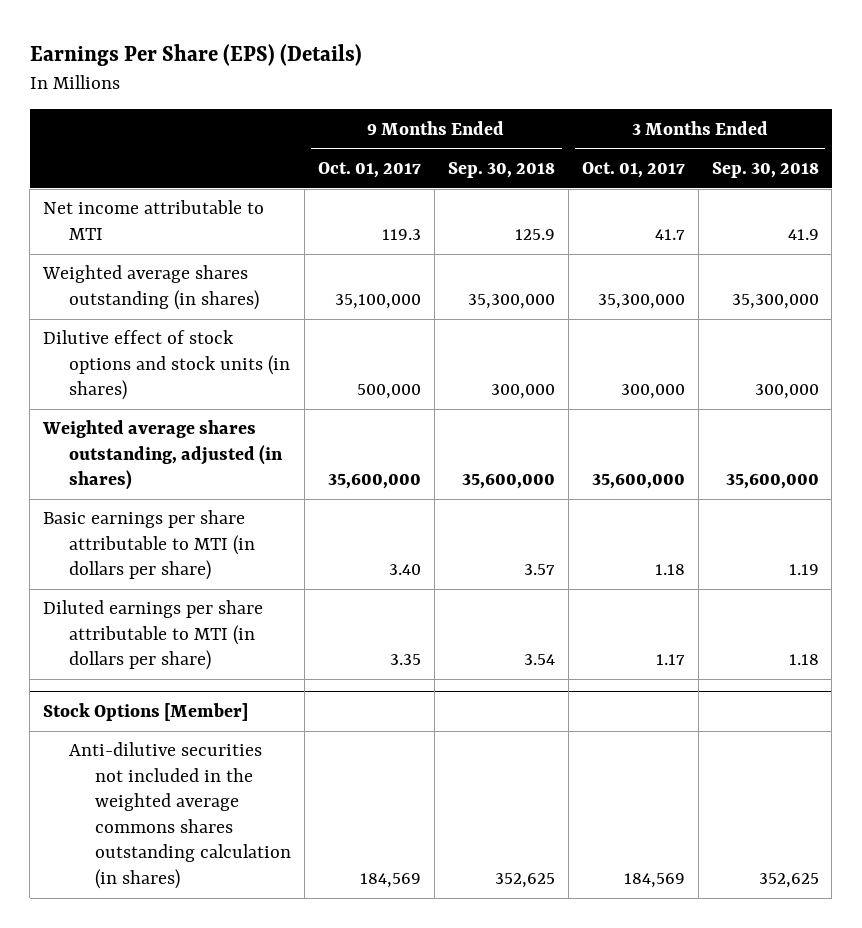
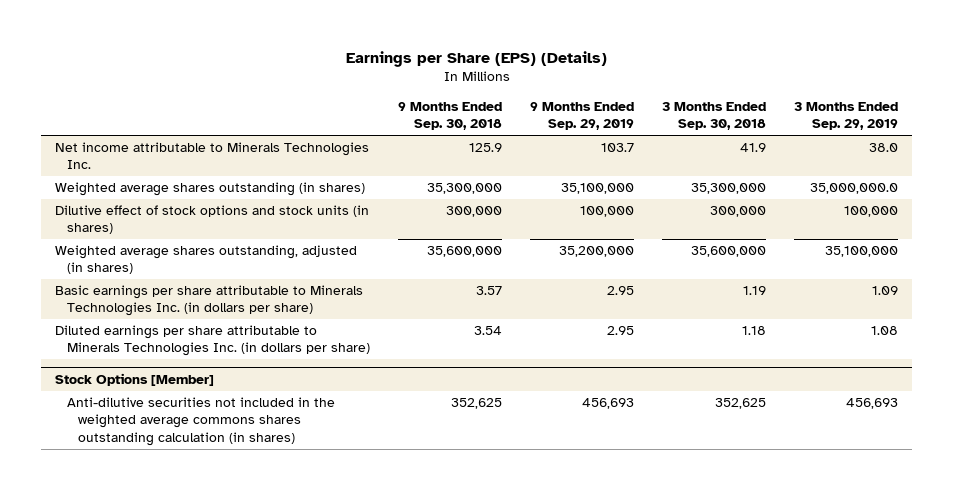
- Earnings Per Share (EPS) (Details)
+ Earnings per Share (EPS) (Details)
- | 9 Months Ended Oct. 01, 2017 | 9 Months Ended Sep. 30, 2018 | 3 Months Ended Oct. 01, 2017 | 3 Months Ended Sep. 30, 2018
+ | 9 Months Ended Sep. 30, 2018 | 9 Months Ended Sep. 29, 2019 | 3 Months Ended Sep. 30, 2018 | 3 Months Ended Sep. 29, 2019
- Net income attributable to MTI | 119.3 | 125.9 | 41.7 | 41.9
+ Net income attributable to Minerals Technologies Inc. | 125.9 | 103.7 | 41.9 | 38.0
- Basic earnings per share attributable to MTI (in dollars per share) | 3.40 | 3.57 | 1.18 | 1.19
- Diluted earnings per share attributable to MTI (in dollars per share) | 3.35 | 3.54 | 1.17 | 1.18
+ Basic earnings per share attributable to Minerals Technologies Inc. (in dollars per share) | 3.57 | 2.95 | 1.19 | 1.09
+ Diluted earnings per share attributable to Minerals Technologies Inc. (in dollars per share) | 3.54 | 2.95 | 1.18 | 1.08

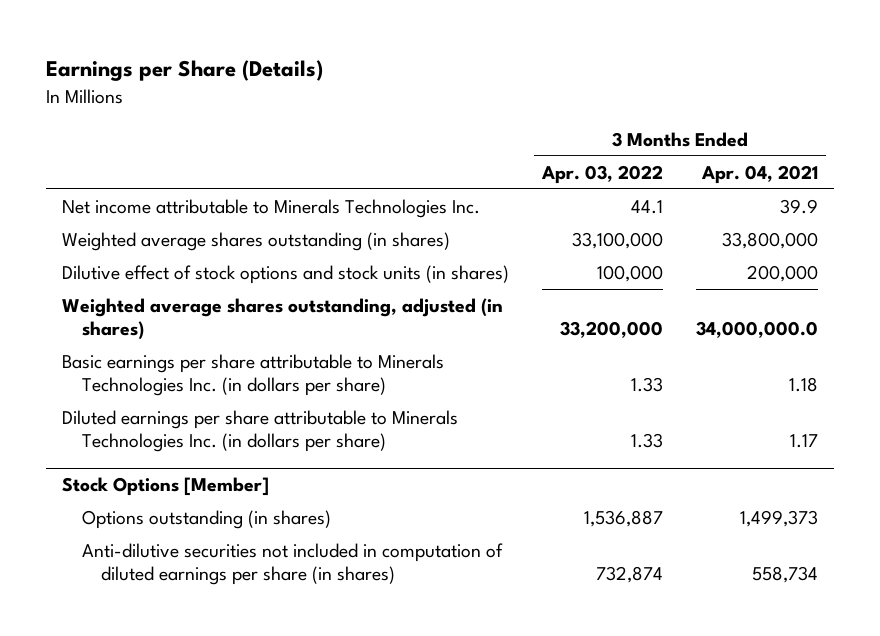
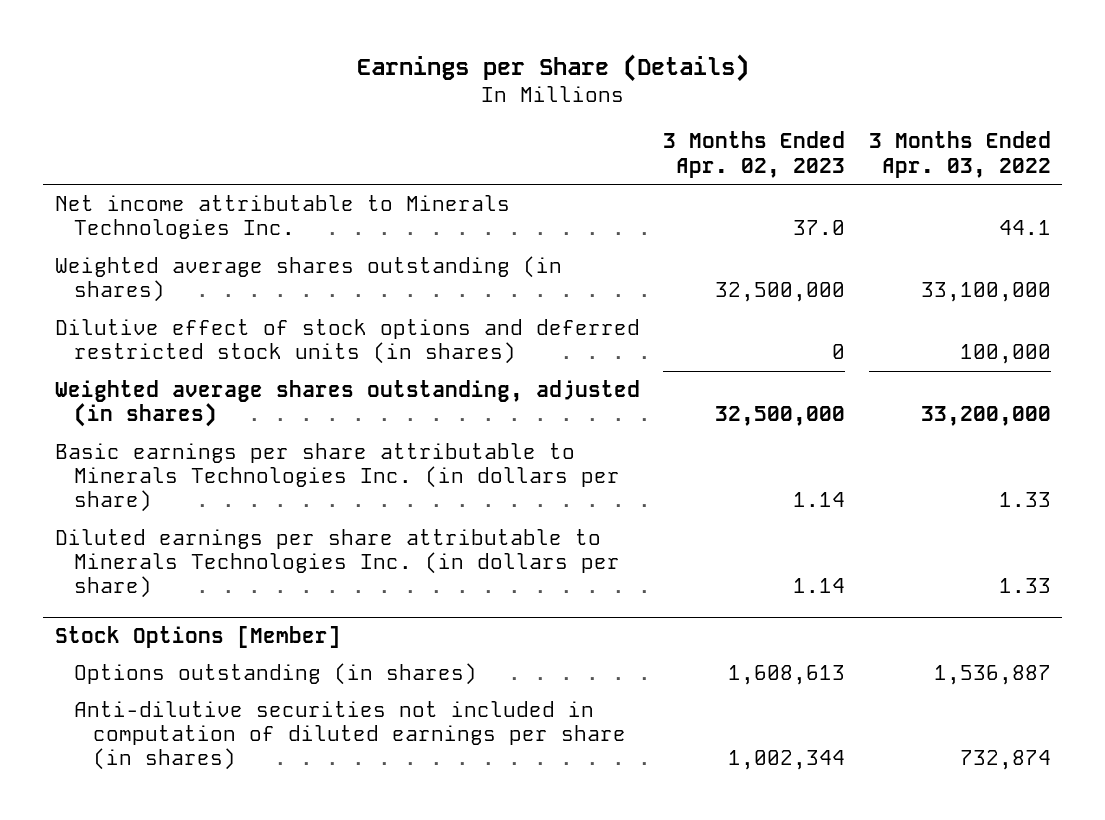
- | 3 Months Ended Apr. 03, 2022 | 3 Months Ended Apr. 04, 2021
+ | 3 Months Ended Apr. 02, 2023 | 3 Months Ended Apr. 03, 2022
- Dilutive effect of stock options and stock units (in shares) | 100,000 | 200,000
+ Dilutive effect of stock options and deferred restricted stock units (in shares) | 0 | 100,000

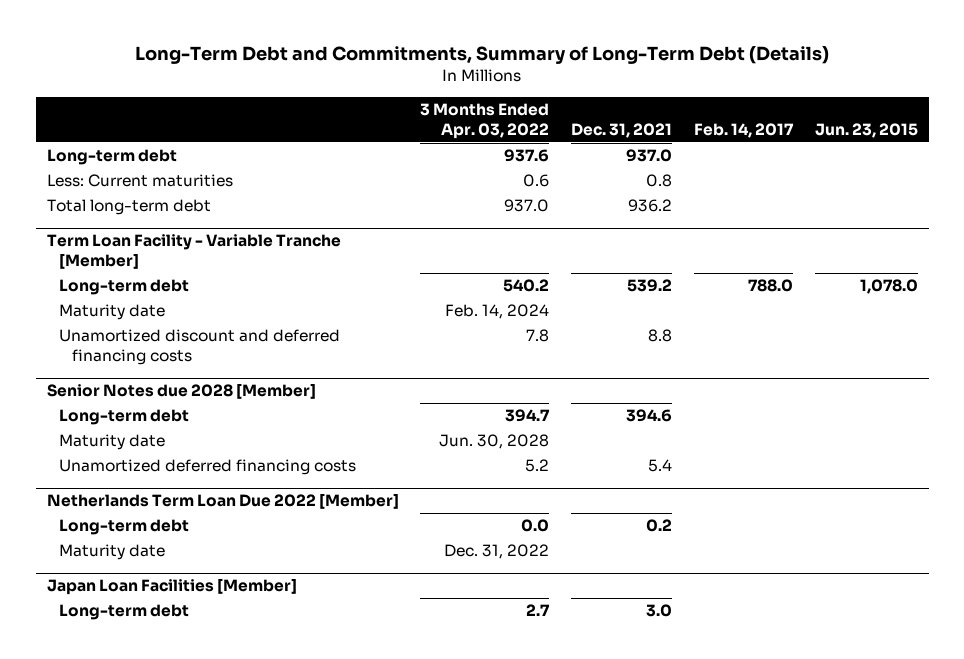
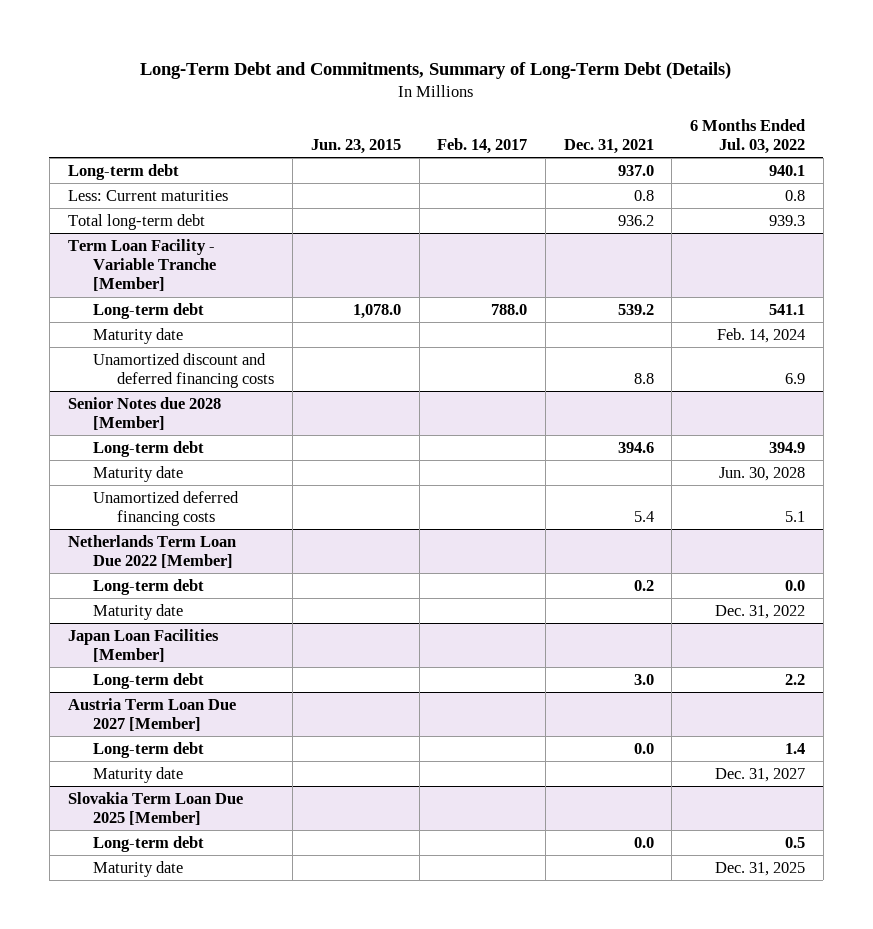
- | 3 Months Ended Apr. 03, 2022 | Dec. 31, 2021 | Feb. 14, 2017 | Jun. 23, 2015
+ | Jun. 23, 2015 | Feb. 14, 2017 | Dec. 31, 2021 | 6 Months Ended Jul. 03, 2022
+ Austria Term Loan Due 2027 [Member]
+ Long-term debt | | | 0.0 | 1.4
+ Maturity date | | | | Dec. 31, 2027
+ Slovakia Term Loan Due 2025 [Member]
+ Long-term debt | | | 0.0 | 0.5
+ Maturity date | | | | Dec. 31, 2025

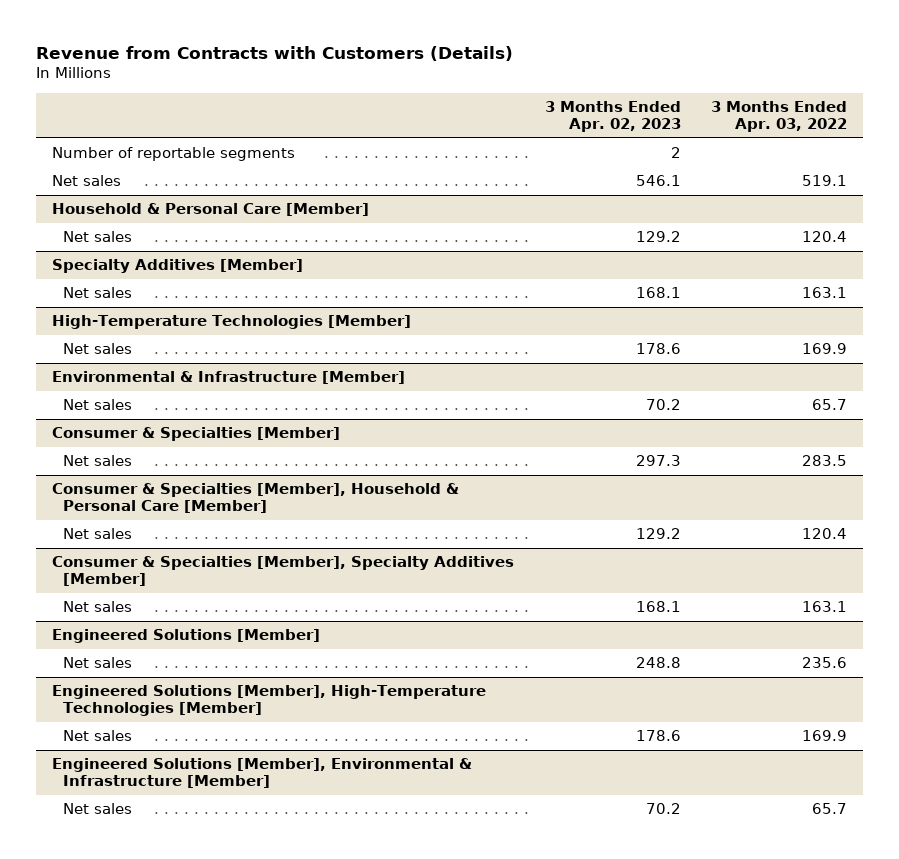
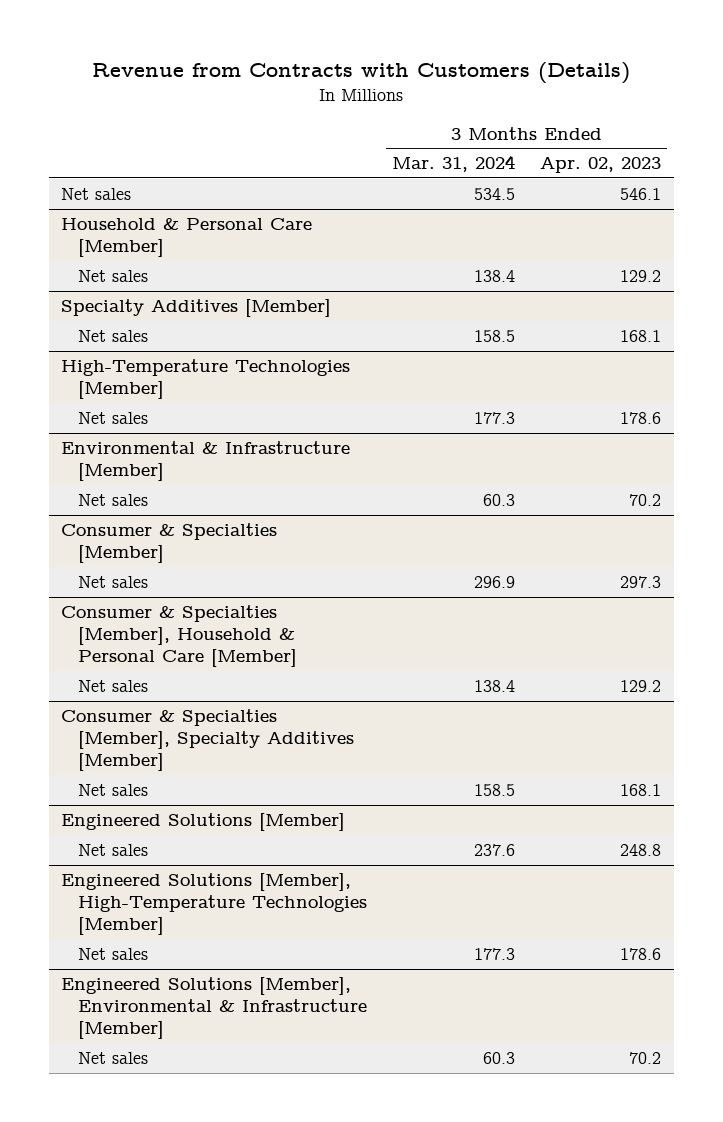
- | 3 Months Ended Apr. 02, 2023 | 3 Months Ended Apr. 03, 2022
+ | 3 Months Ended Mar. 31, 2024 | 3 Months Ended Apr. 02, 2023
- Number of reportable segments | 2 |

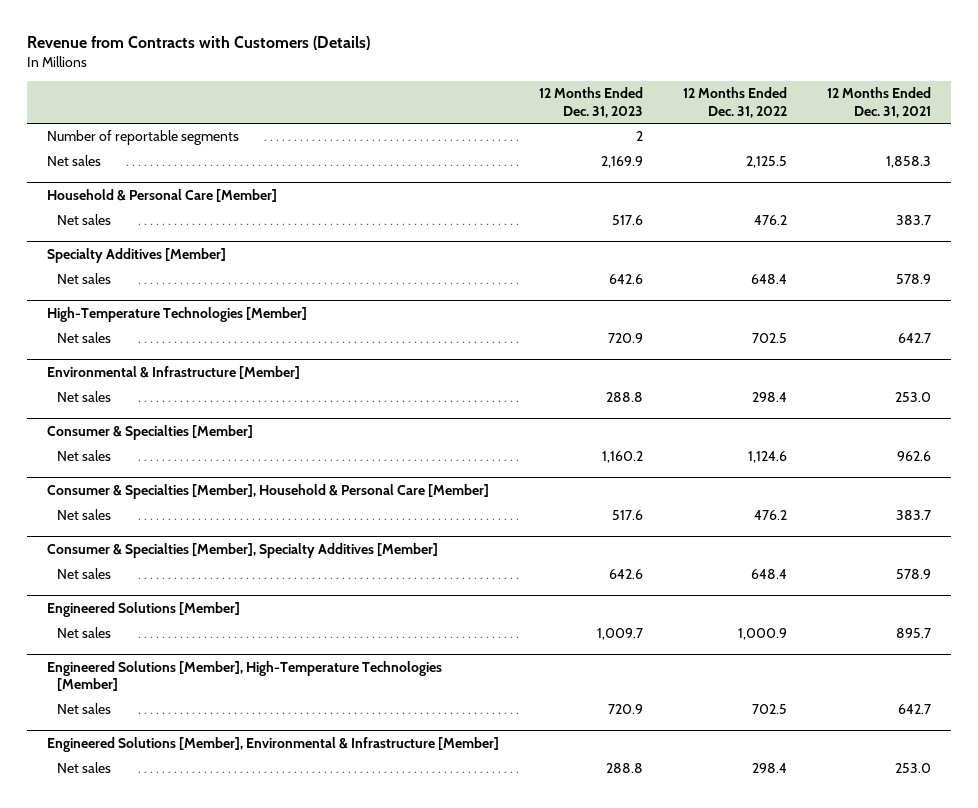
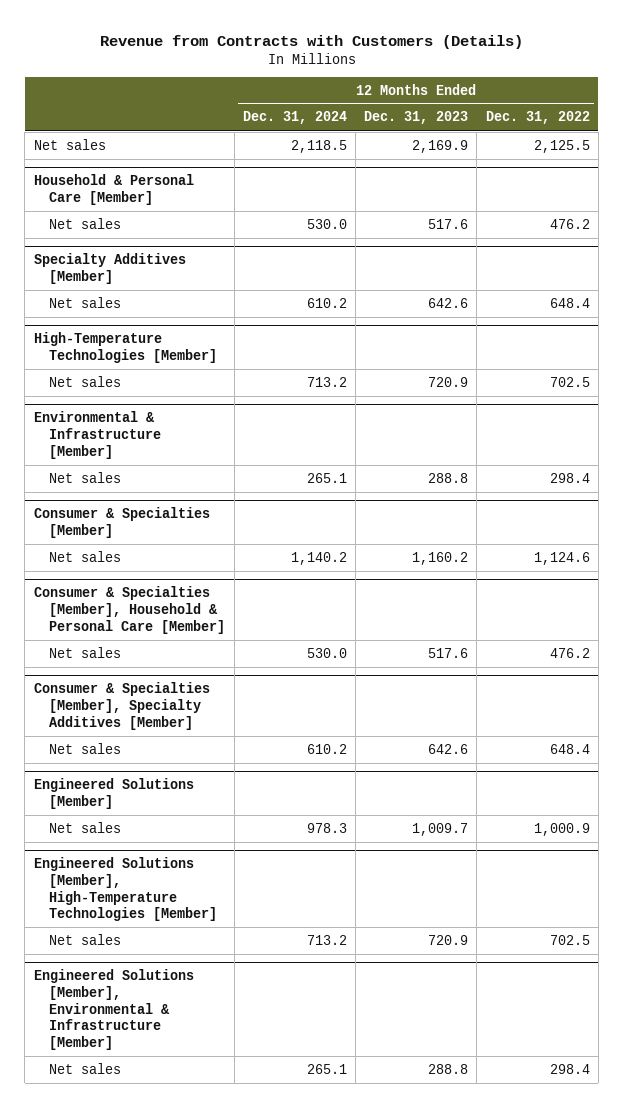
- | 12 Months Ended Dec. 31, 2023 | 12 Months Ended Dec. 31, 2022 | 12 Months Ended Dec. 31, 2021
+ | 12 Months Ended Dec. 31, 2024 | 12 Months Ended Dec. 31, 2023 | 12 Months Ended Dec. 31, 2022
- Number of reportable segments | 2 | |

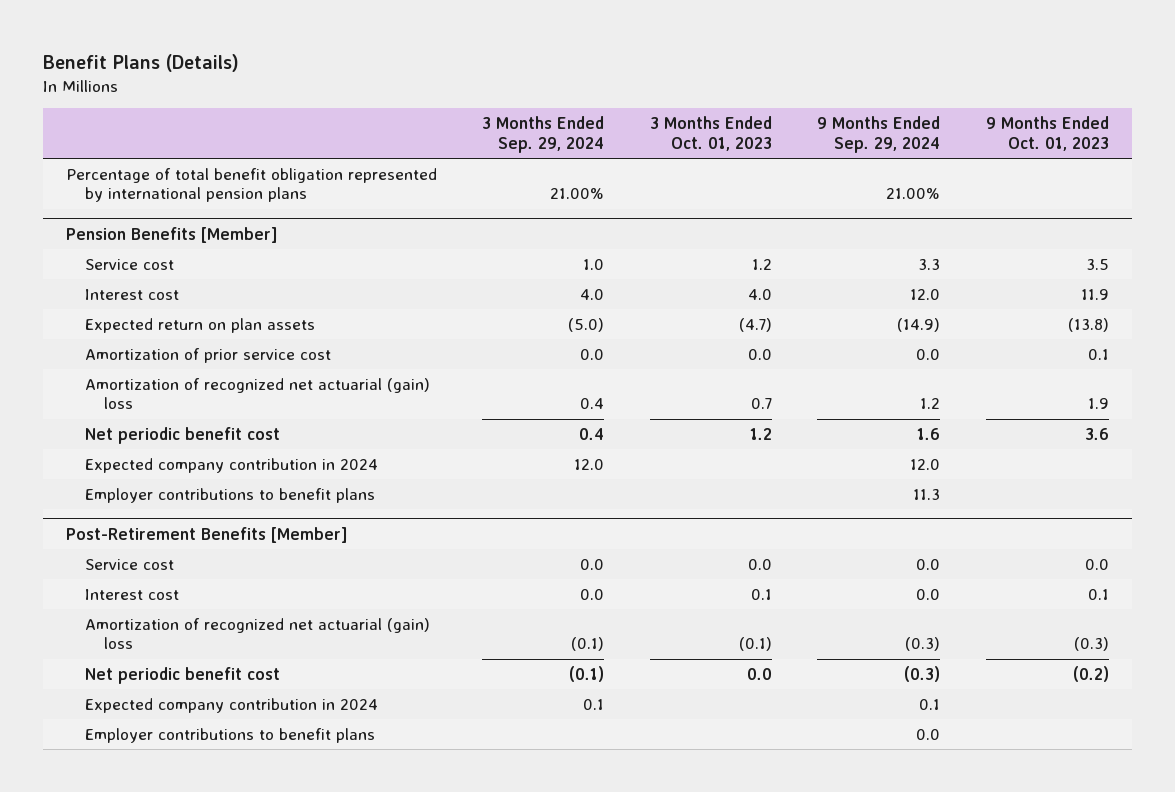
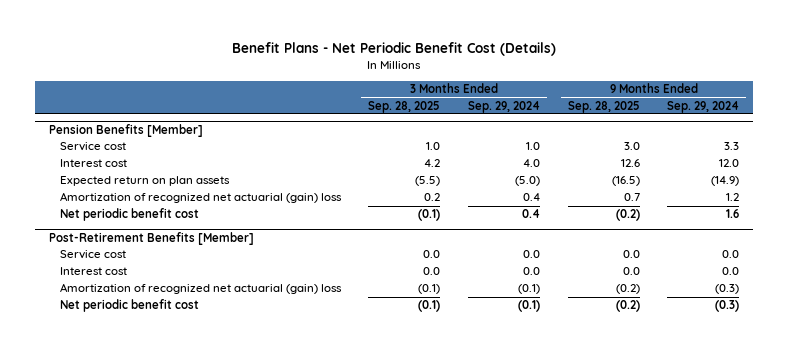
- Benefit Plans (Details)
+ Benefit Plans - Net Periodic Benefit Cost (Details)
- | 3 Months Ended Sep. 29, 2024 | 3 Months Ended Oct. 01, 2023 | 9 Months Ended Sep. 29, 2024 | 9 Months Ended Oct. 01, 2023
+ | 3 Months Ended Sep. 28, 2025 | 3 Months Ended Sep. 29, 2024 | 9 Months Ended Sep. 28, 2025 | 9 Months Ended Sep. 29, 2024
- Percentage of total benefit obligation represented by international pension plans | 21.00% | | 21.00% |
@ Pension Benefits [Member]
- Amortization of prior service cost | 0.0 | 0.0 | 0.0 | 0.1
- Expected company contribution in 2024 | 12.0 | | 12.0 |
- Employer contributions to benefit plans | | | 11.3 |
@ Post-Retirement Benefits [Member]
- Expected company contribution in 2024 | 0.1 | | 0.1 |
- Employer contributions to benefit plans | | | 0.0 |

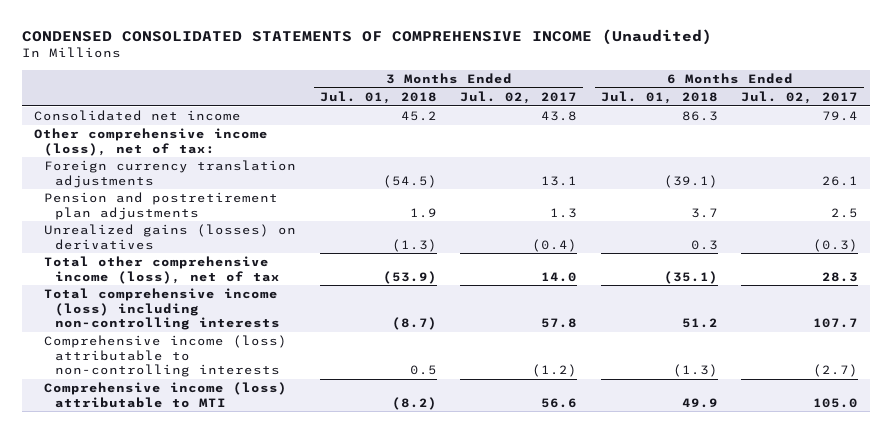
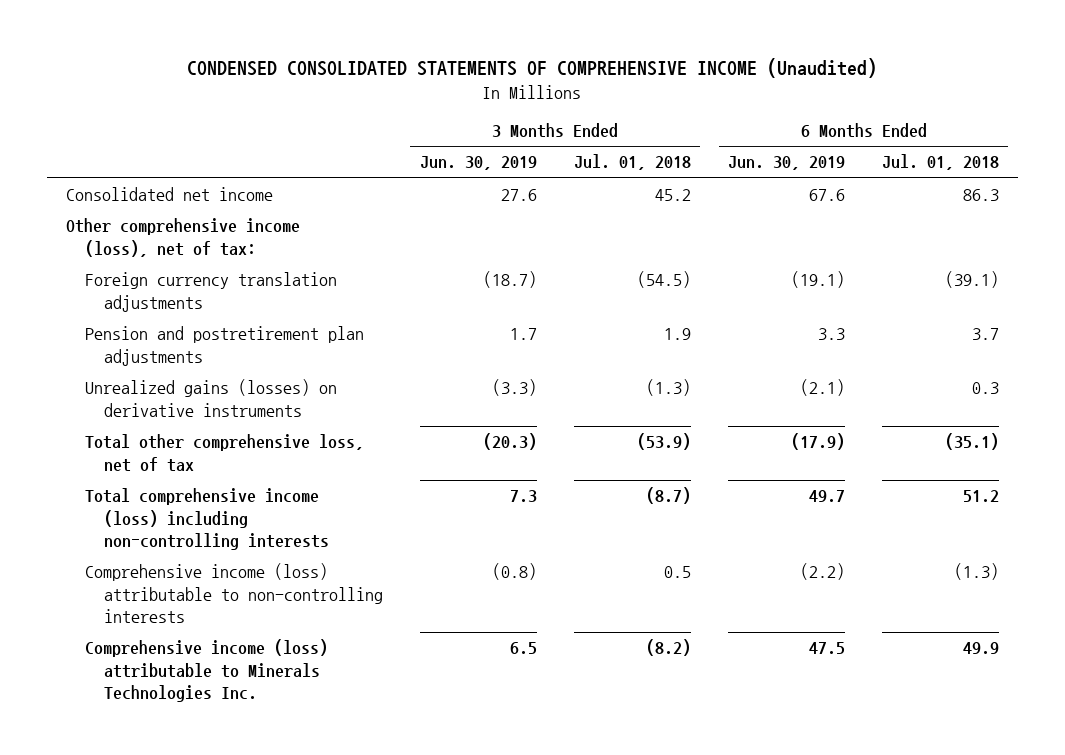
- | 3 Months Ended Jul. 01, 2018 | 3 Months Ended Jul. 02, 2017 | 6 Months Ended Jul. 01, 2018 | 6 Months Ended Jul. 02, 2017
+ | 3 Months Ended Jun. 30, 2019 | 3 Months Ended Jul. 01, 2018 | 6 Months Ended Jun. 30, 2019 | 6 Months Ended Jul. 01, 2018
- Unrealized gains (losses) on derivatives | (1.3) | (0.4) | 0.3 | (0.3)
- Total other comprehensive income (loss), net of tax | (53.9) | 14.0 | (35.1) | 28.3
+ Unrealized gains (losses) on derivative instruments | (3.3) | (1.3) | (2.1) | 0.3
+ Total other comprehensive loss, net of tax | (20.3) | (53.9) | (17.9) | (35.1)
- Comprehensive income (loss) attributable to MTI | (8.2) | 56.6 | 49.9 | 105.0
+ Comprehensive income (loss) attributable to Minerals Technologies Inc. | 6.5 | (8.2) | 47.5 | 49.9

